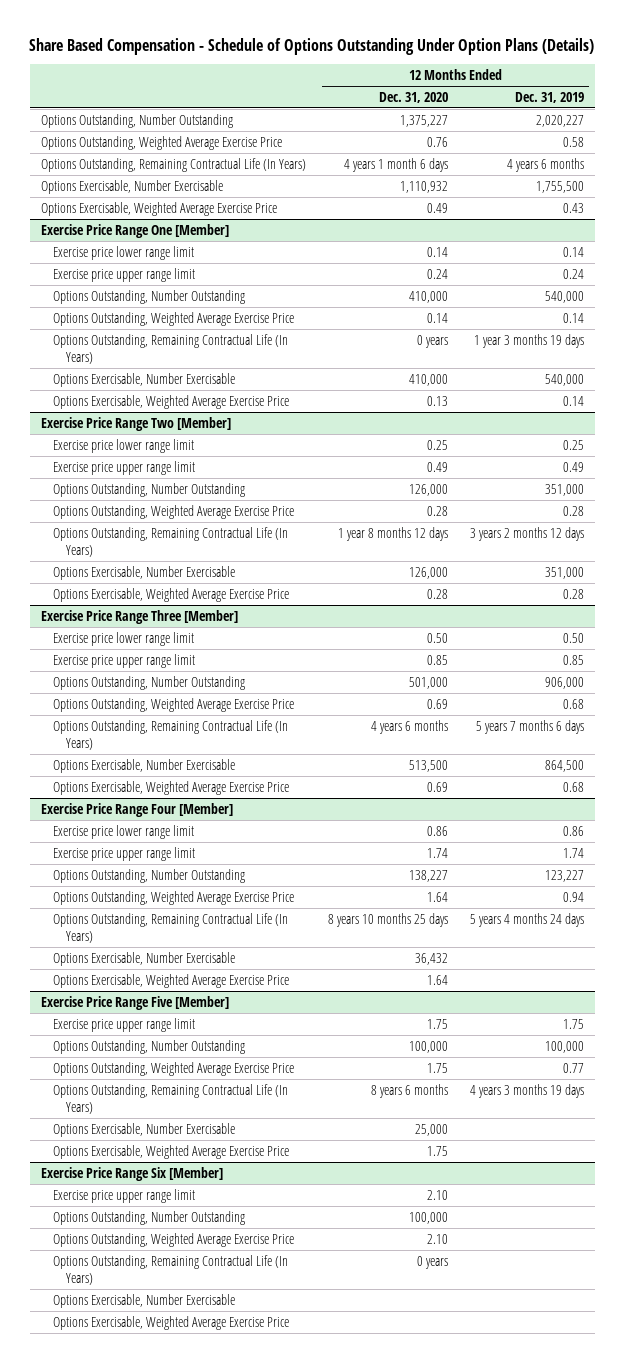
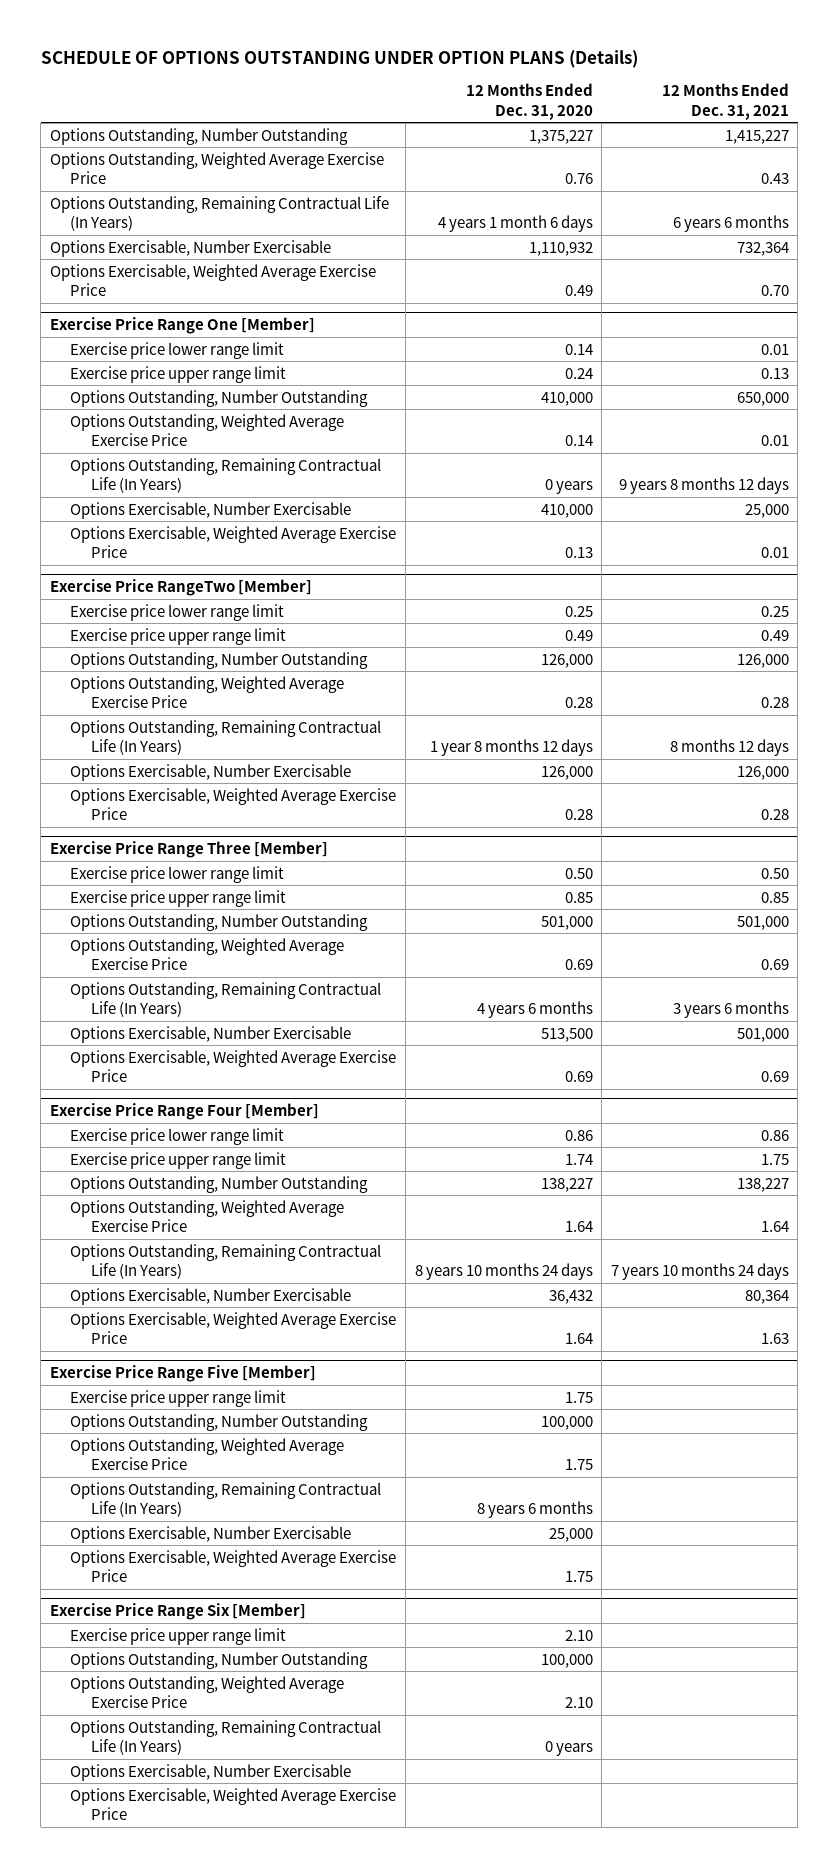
- Share Based Compensation - Schedule of Options Outstanding Under Option Plans (Details)
+ SCHEDULE OF OPTIONS OUTSTANDING UNDER OPTION PLANS (Details)
- | 12 Months Ended Dec. 31, 2020 | 12 Months Ended Dec. 31, 2019
+ | 12 Months Ended Dec. 31, 2020 | 12 Months Ended Dec. 31, 2021
- Exercise Price Range Two [Member]
+ Exercise Price RangeTwo [Member]
@ Exercise Price Range Four [Member]
- Options Outstanding, Remaining Contractual Life (In Years) | 8 years 10 months 25 days | 5 years 4 months 24 days
+ Options Outstanding, Remaining Contractual Life (In Years) | 8 years 10 months 24 days | 7 years 10 months 24 days

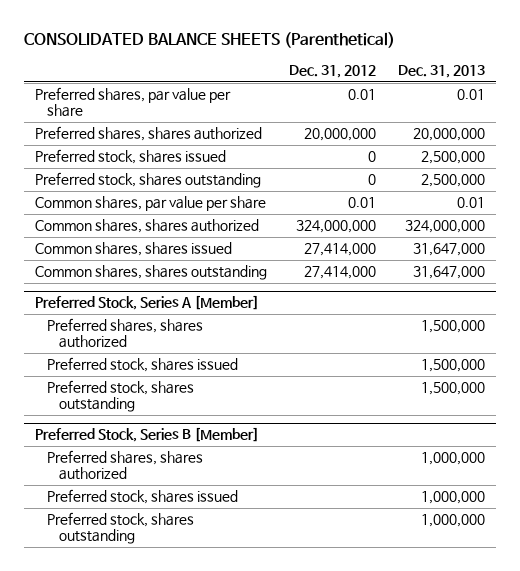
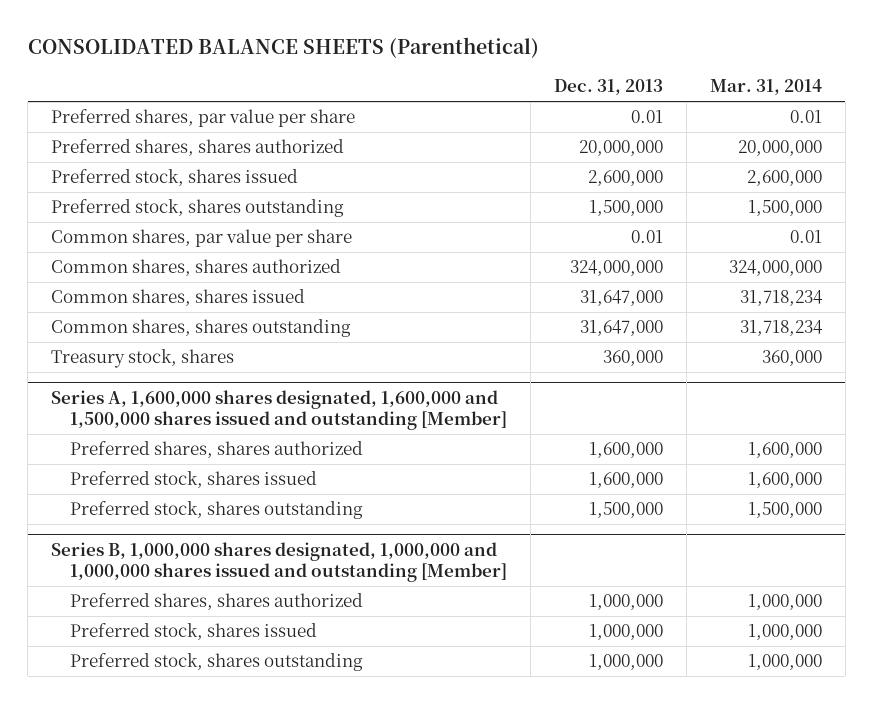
- | Dec. 31, 2012 | Dec. 31, 2013
+ | Dec. 31, 2013 | Mar. 31, 2014
- Preferred stock, shares issued | 0 | 2,500,000
- Preferred stock, shares outstanding | 0 | 2,500,000
+ Preferred stock, shares issued | 2,600,000 | 2,600,000
+ Preferred stock, shares outstanding | 1,500,000 | 1,500,000
- Preferred Stock, Series A [Member]
- Preferred shares, shares authorized | | 1,500,000
- Preferred stock, shares issued | | 1,500,000
+ Treasury stock, shares | 360,000 | 360,000
+ Series A, 1,600,000 shares designated, 1,600,000 and 1,500,000 shares issued and outstanding [Member]
+ Preferred shares, shares authorized | 1,600,000 | 1,600,000
+ Preferred stock, shares issued | 1,600,000 | 1,600,000
- Preferred Stock, Series B [Member]
+ Series B, 1,000,000 shares designated, 1,000,000 and 1,000,000 shares issued and outstanding [Member]

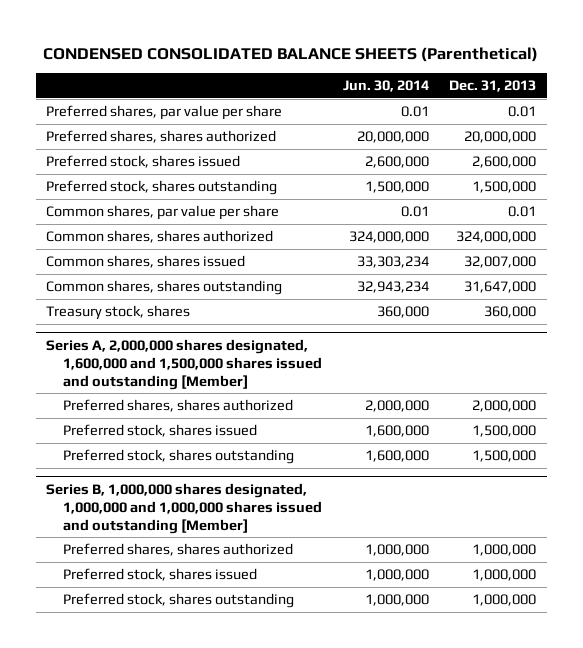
- CONSOLIDATED BALANCE SHEETS (Parenthetical)
+ CONDENSED CONSOLIDATED BALANCE SHEETS (Parenthetical)
- | Dec. 31, 2013 | Mar. 31, 2014
+ | Jun. 30, 2014 | Dec. 31, 2013
- Common shares, shares issued | 31,647,000 | 31,718,234
+ Common shares, shares issued | 33,303,234 | 32,007,000
- Series A, 1,600,000 shares designated, 1,600,000 and 1,500,000 shares issued and outstanding [Member]
- Preferred shares, shares authorized | 1,600,000 | 1,600,000
- Preferred stock, shares issued | 1,600,000 | 1,600,000
+ Series A, 2,000,000 shares designated, 1,600,000 and 1,500,000 shares issued and outstanding [Member]
+ Preferred shares, shares authorized | 2,000,000 | 2,000,000
+ Preferred stock, shares issued | 1,600,000 | 1,500,000

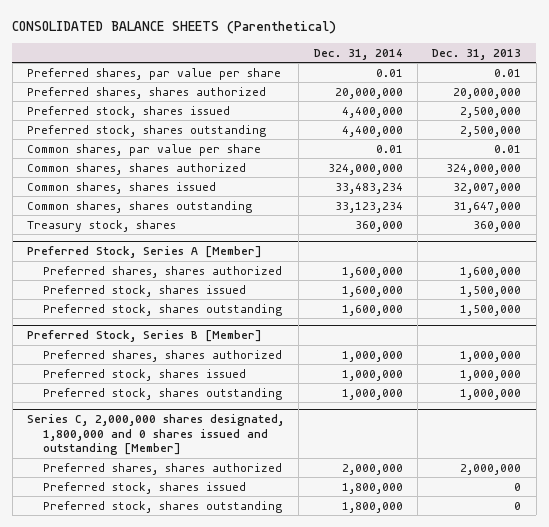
- CONDENSED CONSOLIDATED BALANCE SHEETS (Parenthetical)
+ CONSOLIDATED BALANCE SHEETS (Parenthetical)
- | Jun. 30, 2014 | Dec. 31, 2013
+ | Dec. 31, 2014 | Dec. 31, 2013
- Preferred stock, shares issued | 2,600,000 | 2,600,000
- Preferred stock, shares outstanding | 1,500,000 | 1,500,000
+ Preferred stock, shares issued | 4,400,000 | 2,500,000
+ Preferred stock, shares outstanding | 4,400,000 | 2,500,000
- Series A, 2,000,000 shares designated, 1,600,000 and 1,500,000 shares issued and outstanding [Member]
- Preferred shares, shares authorized | 2,000,000 | 2,000,000
+ Preferred Stock, Series A [Member]
+ Preferred shares, shares authorized | 1,600,000 | 1,600,000
- Series B, 1,000,000 shares designated, 1,000,000 and 1,000,000 shares issued and outstanding [Member]
+ Preferred Stock, Series B [Member]
+ Series C, 2,000,000 shares designated, 1,800,000 and 0 shares issued and outstanding [Member]
+ Preferred shares, shares authorized | 2,000,000 | 2,000,000
+ Preferred stock, shares issued | 1,800,000 | 0
+ Preferred stock, shares outstanding | 1,800,000 | 0

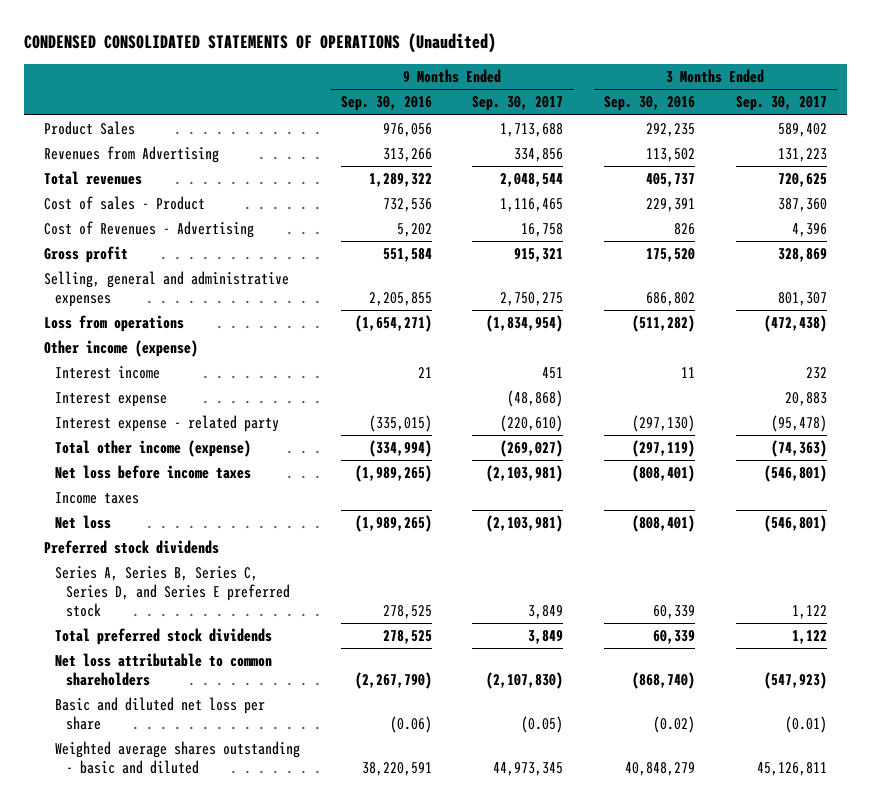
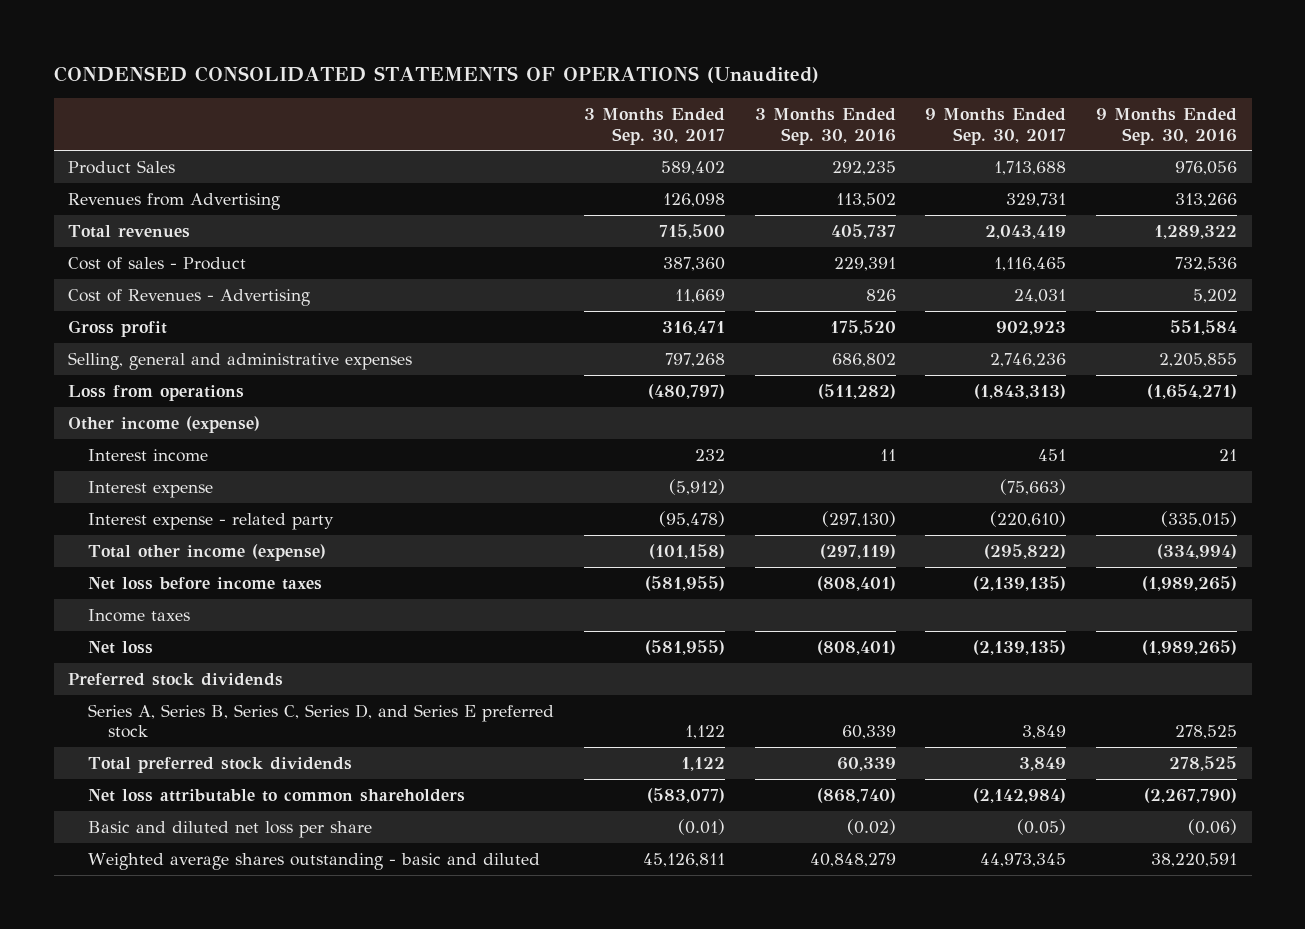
- | 9 Months Ended Sep. 30, 2016 | 9 Months Ended Sep. 30, 2017 | 3 Months Ended Sep. 30, 2016 | 3 Months Ended Sep. 30, 2017
+ | 3 Months Ended Sep. 30, 2017 | 3 Months Ended Sep. 30, 2016 | 9 Months Ended Sep. 30, 2017 | 9 Months Ended Sep. 30, 2016
- Revenues from Advertising | 313,266 | 334,856 | 113,502 | 131,223
- Total revenues | 1,289,322 | 2,048,544 | 405,737 | 720,625
+ Revenues from Advertising | 126,098 | 113,502 | 329,731 | 313,266
+ Total revenues | 715,500 | 405,737 | 2,043,419 | 1,289,322
- Cost of Revenues - Advertising | 5,202 | 16,758 | 826 | 4,396
- Gross profit | 551,584 | 915,321 | 175,520 | 328,869
- Selling, general and administrative expenses | 2,205,855 | 2,750,275 | 686,802 | 801,307
- Loss from operations | (1,654,271) | (1,834,954) | (511,282) | (472,438)
+ Cost of Revenues - Advertising | 11,669 | 826 | 24,031 | 5,202
+ Gross profit | 316,471 | 175,520 | 902,923 | 551,584
+ Selling, general and administrative expenses | 797,268 | 686,802 | 2,746,236 | 2,205,855
+ Loss from operations | (480,797) | (511,282) | (1,843,313) | (1,654,271)
- Interest expense | | (48,868) | | 20,883
+ Interest expense | (5,912) | | (75,663) |
- Total other income (expense) | (334,994) | (269,027) | (297,119) | (74,363)
- Net loss before income taxes | (1,989,265) | (2,103,981) | (808,401) | (546,801)
+ Total other income (expense) | (101,158) | (297,119) | (295,822) | (334,994)
+ Net loss before income taxes | (581,955) | (808,401) | (2,139,135) | (1,989,265)
- Net loss | (1,989,265) | (2,103,981) | (808,401) | (546,801)
+ Net loss | (581,955) | (808,401) | (2,139,135) | (1,989,265)
- Net loss attributable to common shareholders | (2,267,790) | (2,107,830) | (868,740) | (547,923)
+ Net loss attributable to common shareholders | (583,077) | (868,740) | (2,142,984) | (2,267,790)

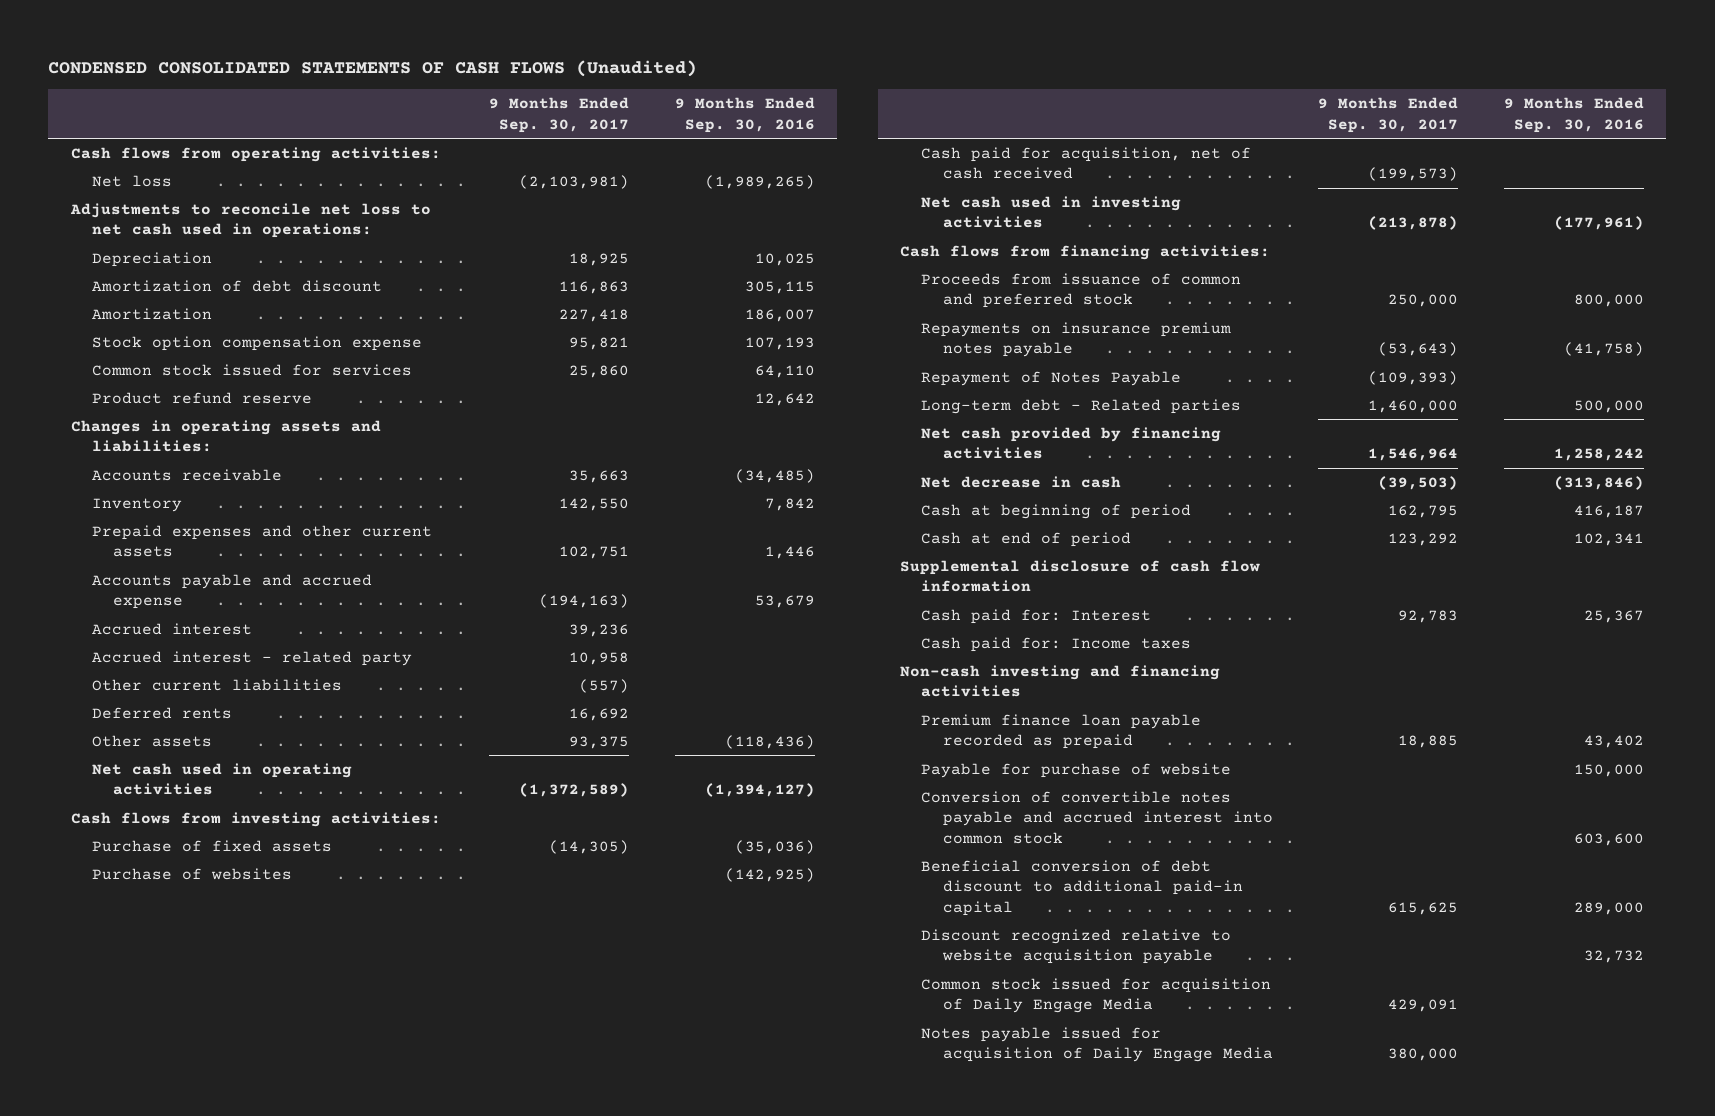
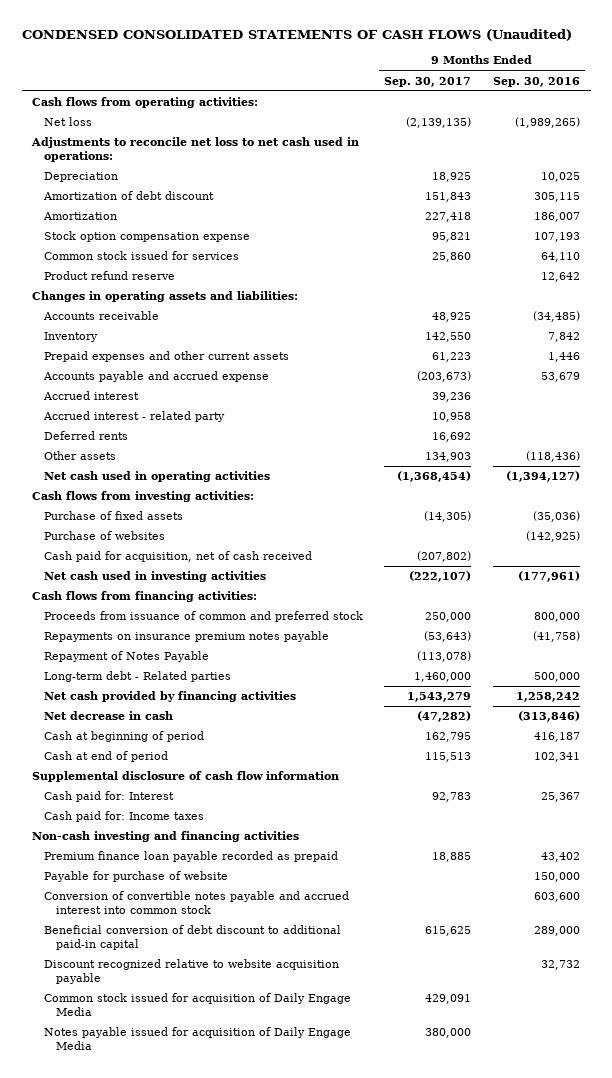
- Net loss | (2,103,981) | (1,989,265)
+ Net loss | (2,139,135) | (1,989,265)
- Amortization of debt discount | 116,863 | 305,115
+ Amortization of debt discount | 151,843 | 305,115
- Accounts receivable | 35,663 | (34,485)
+ Accounts receivable | 48,925 | (34,485)
- Prepaid expenses and other current assets | 102,751 | 1,446
- Accounts payable and accrued expense | (194,163) | 53,679
+ Prepaid expenses and other current assets | 61,223 | 1,446
+ Accounts payable and accrued expense | (203,673) | 53,679
- Other current liabilities | (557) |
- Other assets | 93,375 | (118,436)
- Net cash used in operating activities | (1,372,589) | (1,394,127)
+ Other assets | 134,903 | (118,436)
+ Net cash used in operating activities | (1,368,454) | (1,394,127)
- Cash paid for acquisition, net of cash received | (199,573) |
- Net cash used in investing activities | (213,878) | (177,961)
+ Cash paid for acquisition, net of cash received | (207,802) |
+ Net cash used in investing activities | (222,107) | (177,961)
- Repayment of Notes Payable | (109,393) |
+ Repayment of Notes Payable | (113,078) |
- Net cash provided by financing activities | 1,546,964 | 1,258,242
- Net decrease in cash | (39,503) | (313,846)
+ Net cash provided by financing activities | 1,543,279 | 1,258,242
+ Net decrease in cash | (47,282) | (313,846)
- Cash at end of period | 123,292 | 102,341
+ Cash at end of period | 115,513 | 102,341

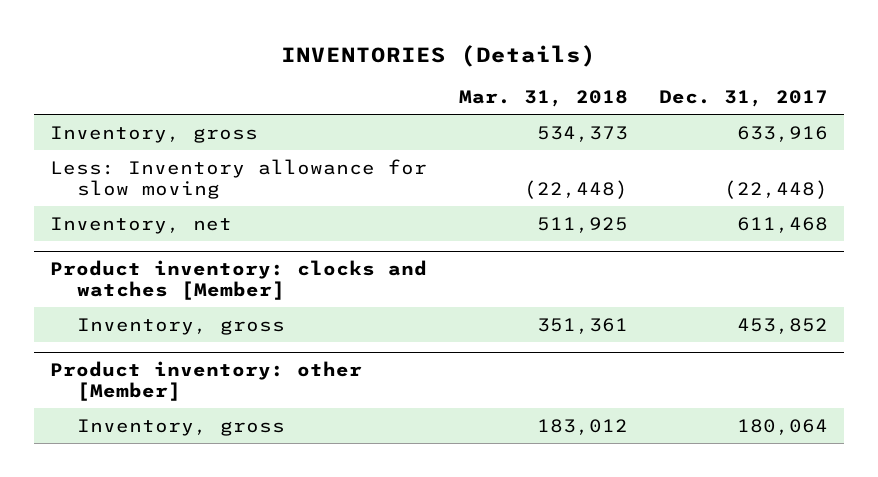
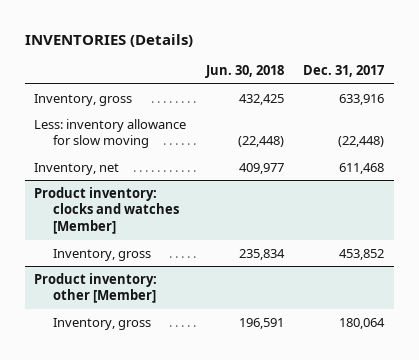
- | Mar. 31, 2018 | Dec. 31, 2017
+ | Jun. 30, 2018 | Dec. 31, 2017
- Less: Inventory allowance for slow moving | (22,448) | (22,448)
+ Less: inventory allowance for slow moving | (22,448) | (22,448)

